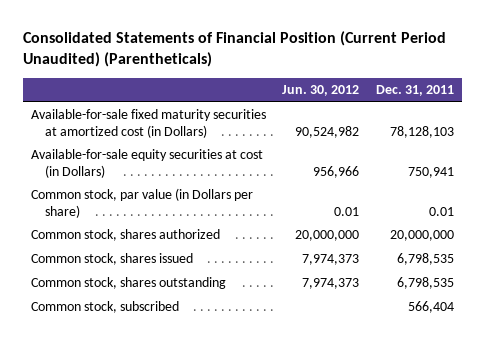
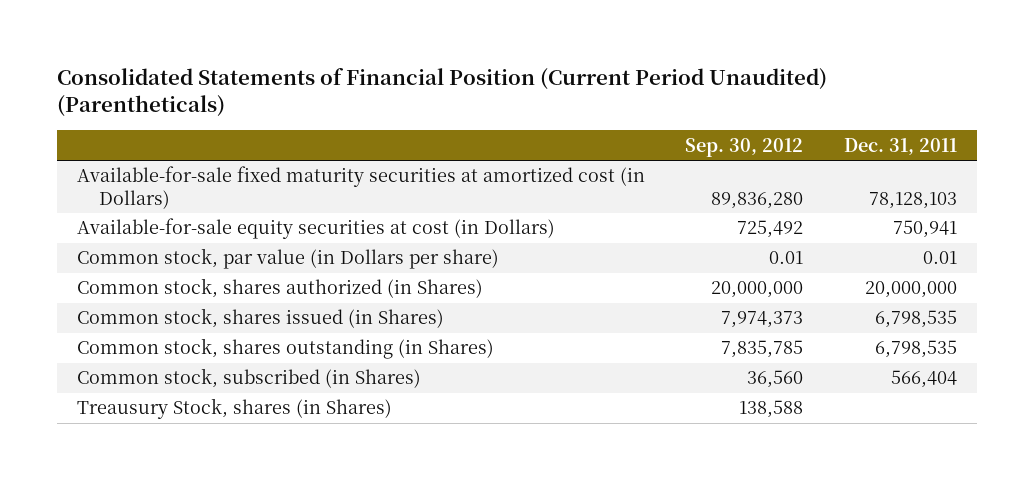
- | Jun. 30, 2012 | Dec. 31, 2011
+ | Sep. 30, 2012 | Dec. 31, 2011
- Common stock, shares authorized | 20,000,000 | 20,000,000
- Common stock, shares issued | 7,974,373 | 6,798,535
- Common stock, shares outstanding | 7,974,373 | 6,798,535
- Common stock, subscribed | | 566,404
+ Common stock, shares authorized (in Shares) | 20,000,000 | 20,000,000
+ Common stock, shares issued (in Shares) | 7,974,373 | 6,798,535
+ Common stock, shares outstanding (in Shares) | 7,835,785 | 6,798,535
+ Common stock, subscribed (in Shares) | 36,560 | 566,404
+ Treausury Stock, shares (in Shares) | 138,588 |

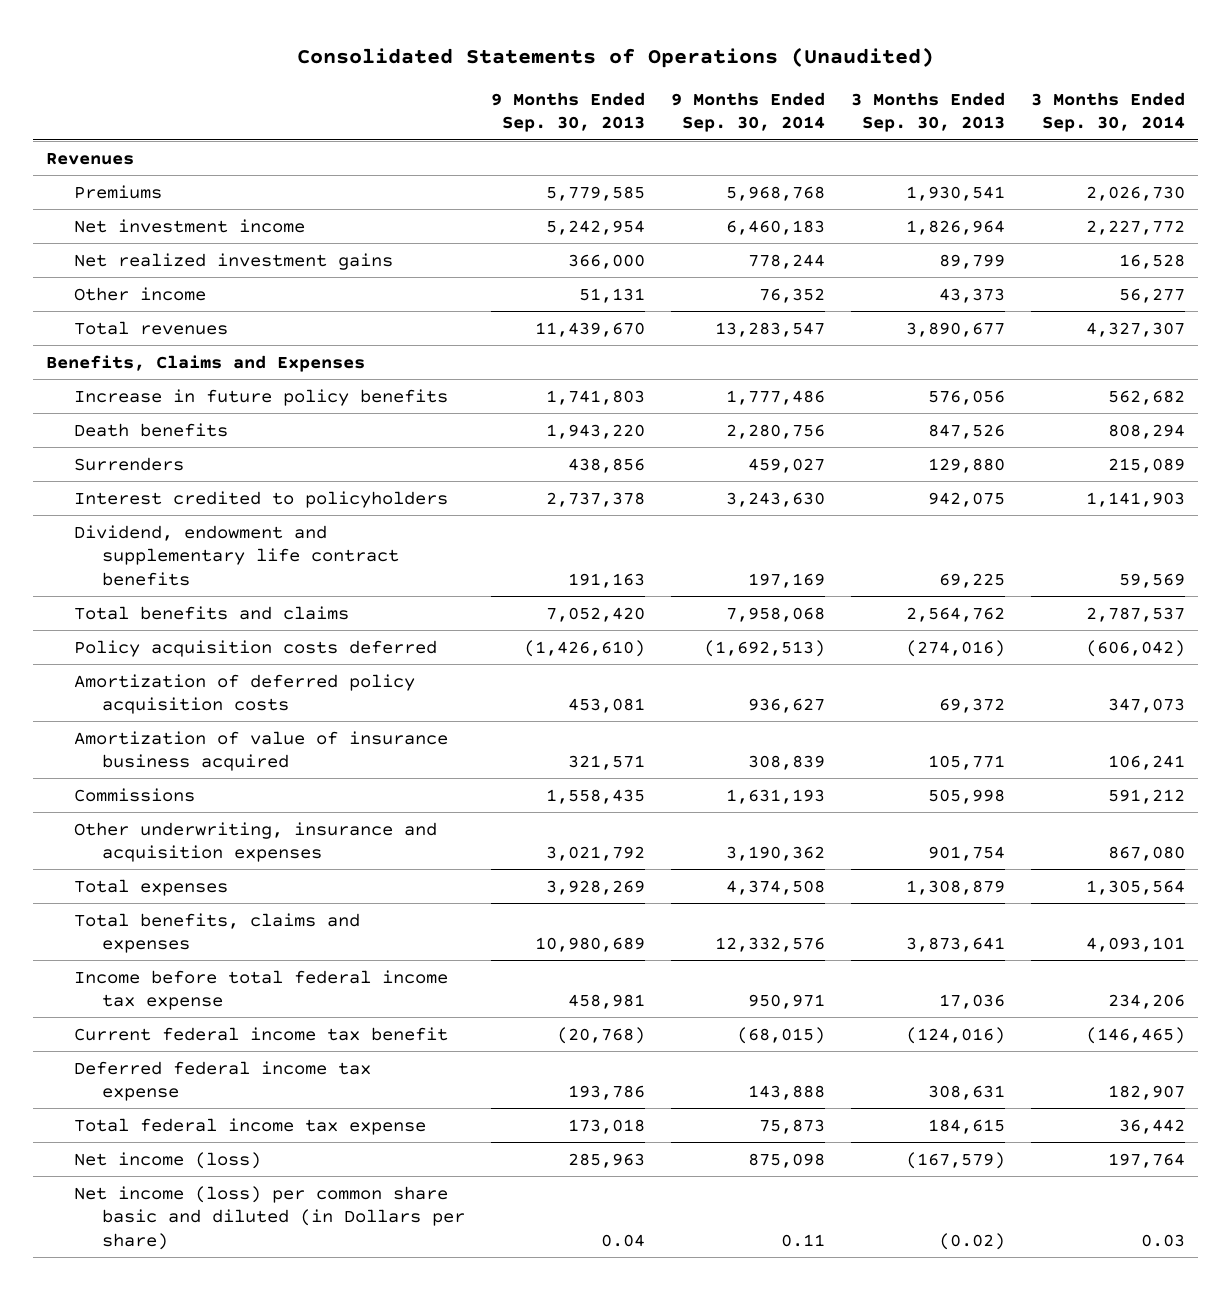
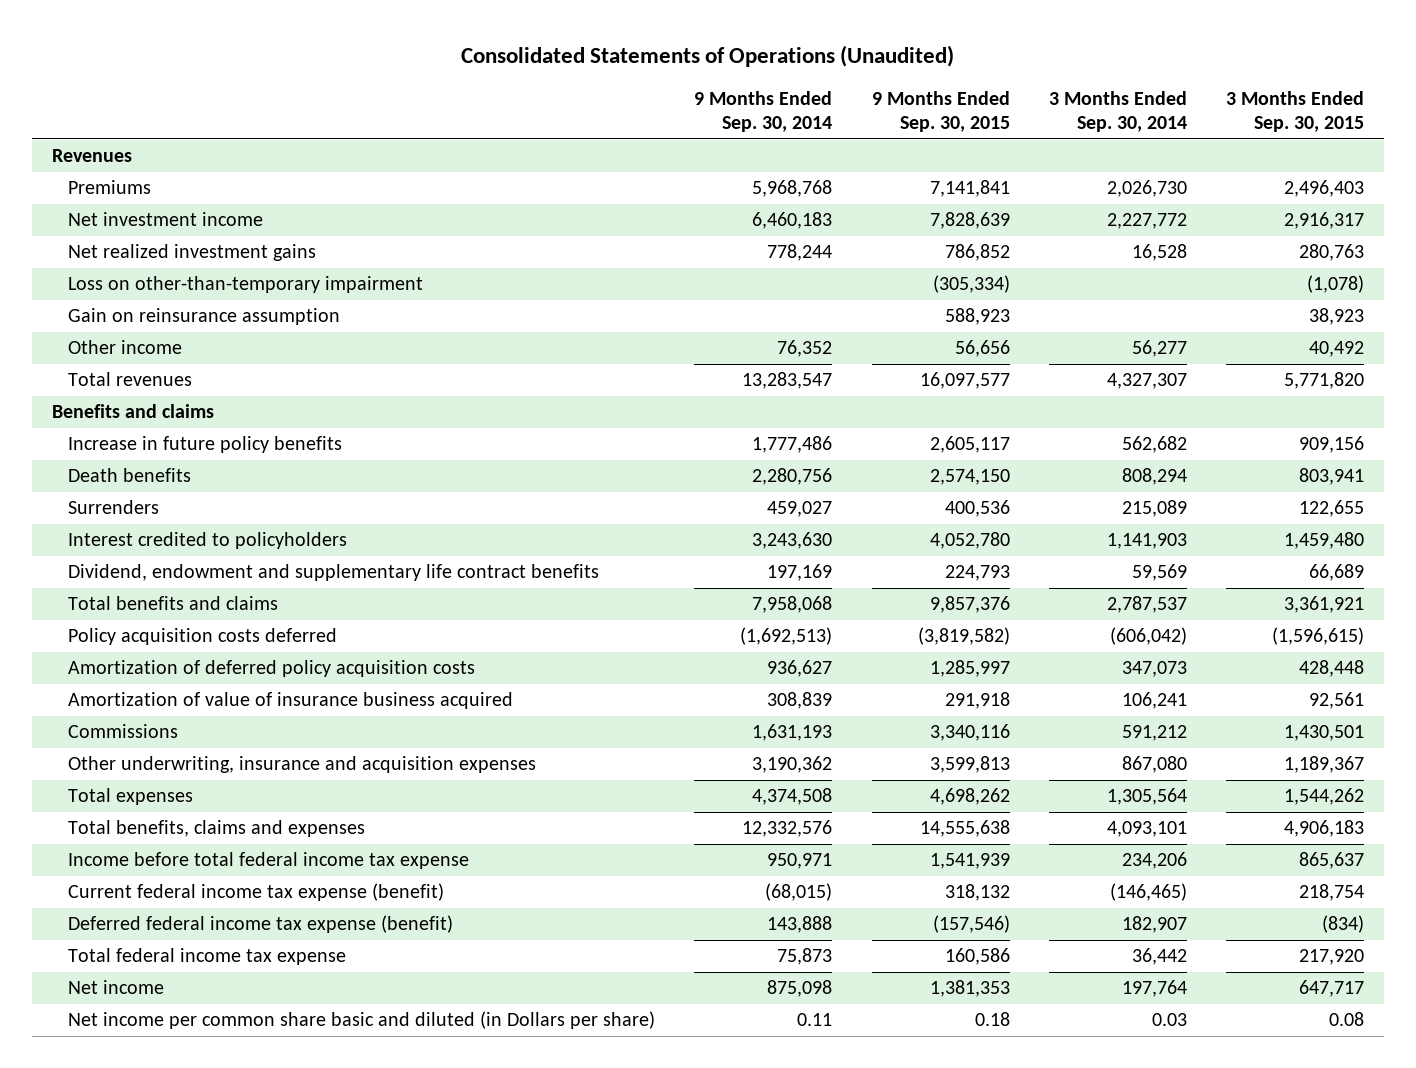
- | 9 Months Ended Sep. 30, 2013 | 9 Months Ended Sep. 30, 2014 | 3 Months Ended Sep. 30, 2013 | 3 Months Ended Sep. 30, 2014
+ | 9 Months Ended Sep. 30, 2014 | 9 Months Ended Sep. 30, 2015 | 3 Months Ended Sep. 30, 2014 | 3 Months Ended Sep. 30, 2015
+ Loss on other-than-temporary impairment | | (305,334) | | (1,078)
+ Gain on reinsurance assumption | | 588,923 | | 38,923
- Benefits, Claims and Expenses
+ Benefits and claims
- Current federal income tax benefit | (20,768) | (68,015) | (124,016) | (146,465)
- Deferred federal income tax expense | 193,786 | 143,888 | 308,631 | 182,907
+ Current federal income tax expense (benefit) | (68,015) | 318,132 | (146,465) | 218,754
+ Deferred federal income tax expense (benefit) | 143,888 | (157,546) | 182,907 | (834)
- Net income (loss) | 285,963 | 875,098 | (167,579) | 197,764
- Net income (loss) per common share basic and diluted (in Dollars per share) | 0.04 | 0.11 | (0.02) | 0.03
+ Net income | 875,098 | 1,381,353 | 197,764 | 647,717
+ Net income per common share basic and diluted (in Dollars per share) | 0.11 | 0.18 | 0.03 | 0.08

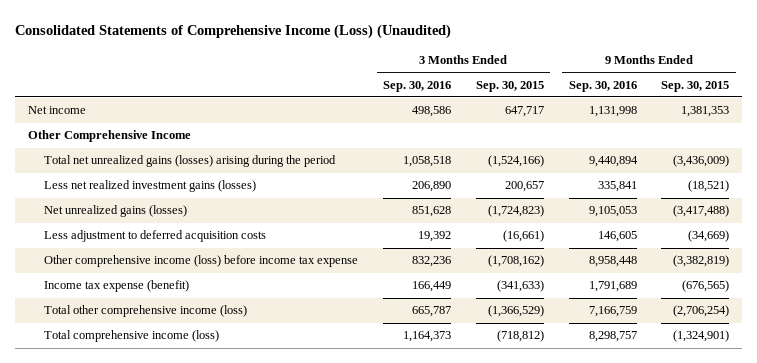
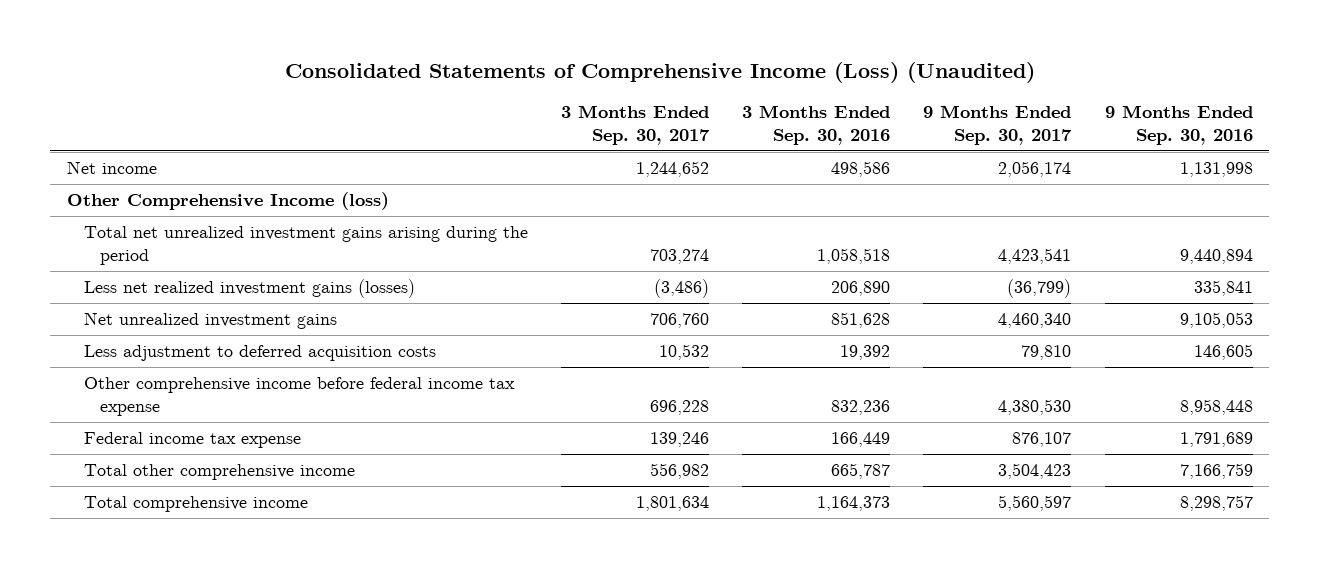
- | 3 Months Ended Sep. 30, 2016 | 3 Months Ended Sep. 30, 2015 | 9 Months Ended Sep. 30, 2016 | 9 Months Ended Sep. 30, 2015
+ | 3 Months Ended Sep. 30, 2017 | 3 Months Ended Sep. 30, 2016 | 9 Months Ended Sep. 30, 2017 | 9 Months Ended Sep. 30, 2016
- Other Comprehensive Income
- Total net unrealized gains (losses) arising during the period | 1,058,518 | (1,524,166) | 9,440,894 | (3,436,009)
+ Other Comprehensive Income (loss)
+ Total net unrealized investment gains arising during the period | 703,274 | 1,058,518 | 4,423,541 | 9,440,894
- Net unrealized gains (losses) | 851,628 | (1,724,823) | 9,105,053 | (3,417,488)
+ Net unrealized investment gains | 706,760 | 851,628 | 4,460,340 | 9,105,053
- Other comprehensive income (loss) before income tax expense | 832,236 | (1,708,162) | 8,958,448 | (3,382,819)
- Income tax expense (benefit) | 166,449 | (341,633) | 1,791,689 | (676,565)
- Total other comprehensive income (loss) | 665,787 | (1,366,529) | 7,166,759 | (2,706,254)
- Total comprehensive income (loss) | 1,164,373 | (718,812) | 8,298,757 | (1,324,901)
+ Other comprehensive income before federal income tax expense | 696,228 | 832,236 | 4,380,530 | 8,958,448
+ Federal income tax expense | 139,246 | 166,449 | 876,107 | 1,791,689
+ Total other comprehensive income | 556,982 | 665,787 | 3,504,423 | 7,166,759
+ Total comprehensive income | 1,801,634 | 1,164,373 | 5,560,597 | 8,298,757

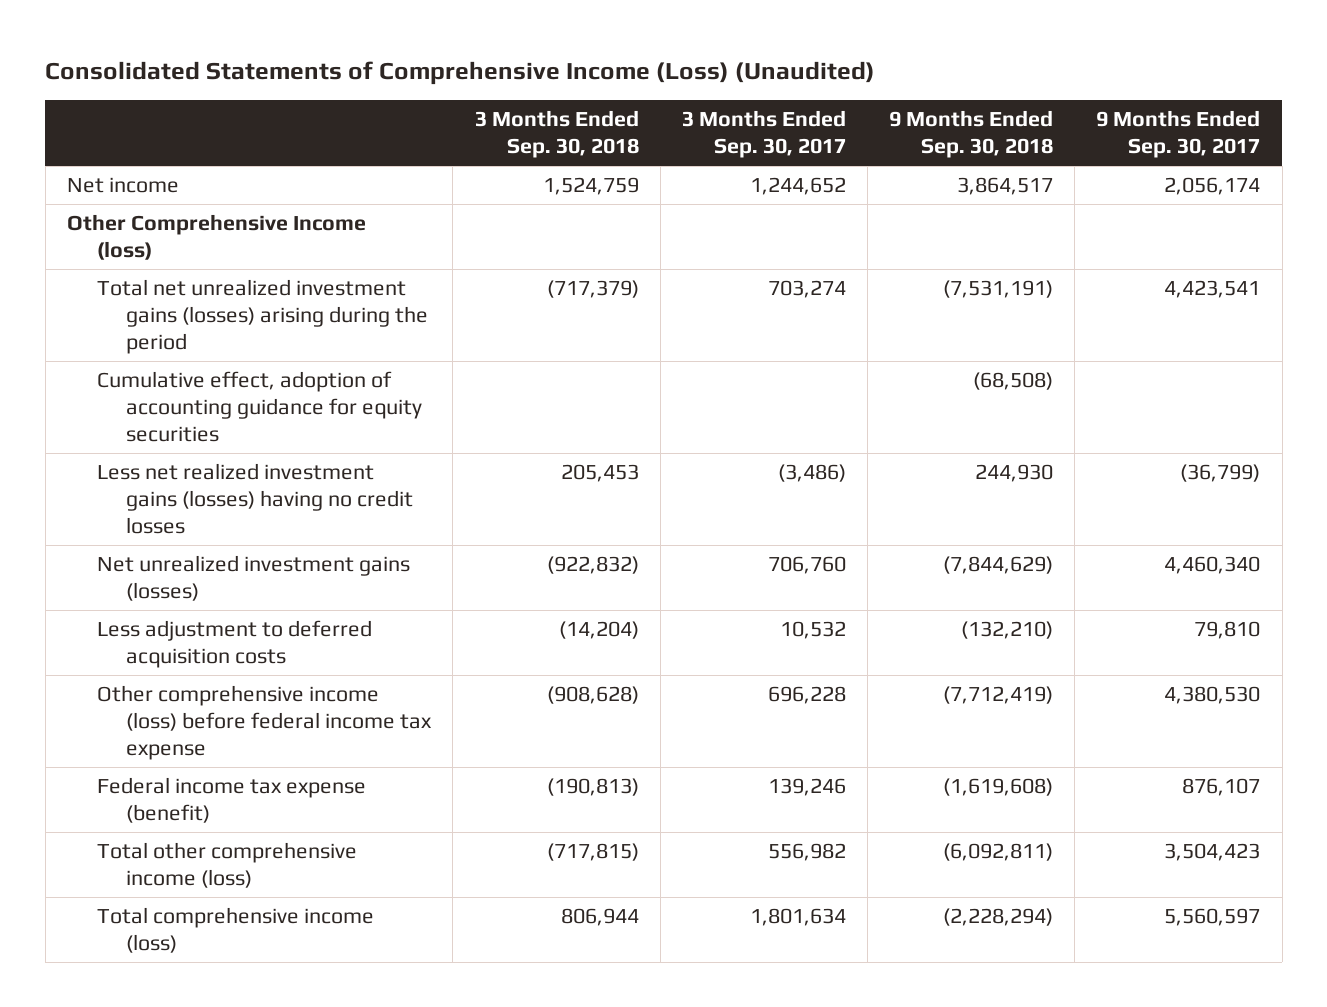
- | 3 Months Ended Sep. 30, 2017 | 3 Months Ended Sep. 30, 2016 | 9 Months Ended Sep. 30, 2017 | 9 Months Ended Sep. 30, 2016
+ | 3 Months Ended Sep. 30, 2018 | 3 Months Ended Sep. 30, 2017 | 9 Months Ended Sep. 30, 2018 | 9 Months Ended Sep. 30, 2017
- Total net unrealized investment gains arising during the period | 703,274 | 1,058,518 | 4,423,541 | 9,440,894
- Less net realized investment gains (losses) | (3,486) | 206,890 | (36,799) | 335,841
- Net unrealized investment gains | 706,760 | 851,628 | 4,460,340 | 9,105,053
+ Total net unrealized investment gains (losses) arising during the period | (717,379) | 703,274 | (7,531,191) | 4,423,541
+ Cumulative effect, adoption of accounting guidance for equity securities | | | (68,508) |
+ Less net realized investment gains (losses) having no credit losses | 205,453 | (3,486) | 244,930 | (36,799)
+ Net unrealized investment gains (losses) | (922,832) | 706,760 | (7,844,629) | 4,460,340
- Other comprehensive income before federal income tax expense | 696,228 | 832,236 | 4,380,530 | 8,958,448
- Federal income tax expense | 139,246 | 166,449 | 876,107 | 1,791,689
- Total other comprehensive income | 556,982 | 665,787 | 3,504,423 | 7,166,759
- Total comprehensive income | 1,801,634 | 1,164,373 | 5,560,597 | 8,298,757
+ Other comprehensive income (loss) before federal income tax expense | (908,628) | 696,228 | (7,712,419) | 4,380,530
+ Federal income tax expense (benefit) | (190,813) | 139,246 | (1,619,608) | 876,107
+ Total other comprehensive income (loss) | (717,815) | 556,982 | (6,092,811) | 3,504,423
+ Total comprehensive income (loss) | 806,944 | 1,801,634 | (2,228,294) | 5,560,597

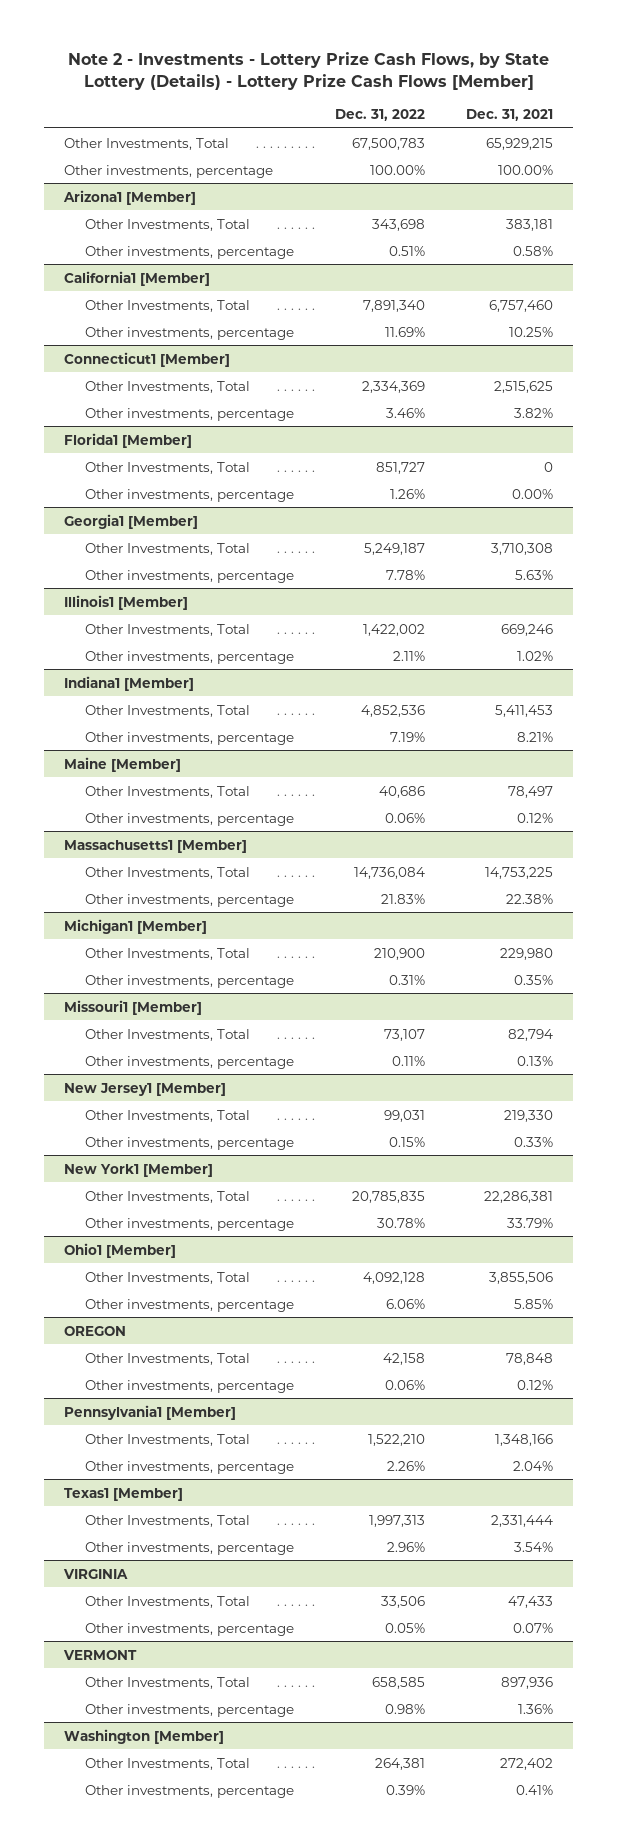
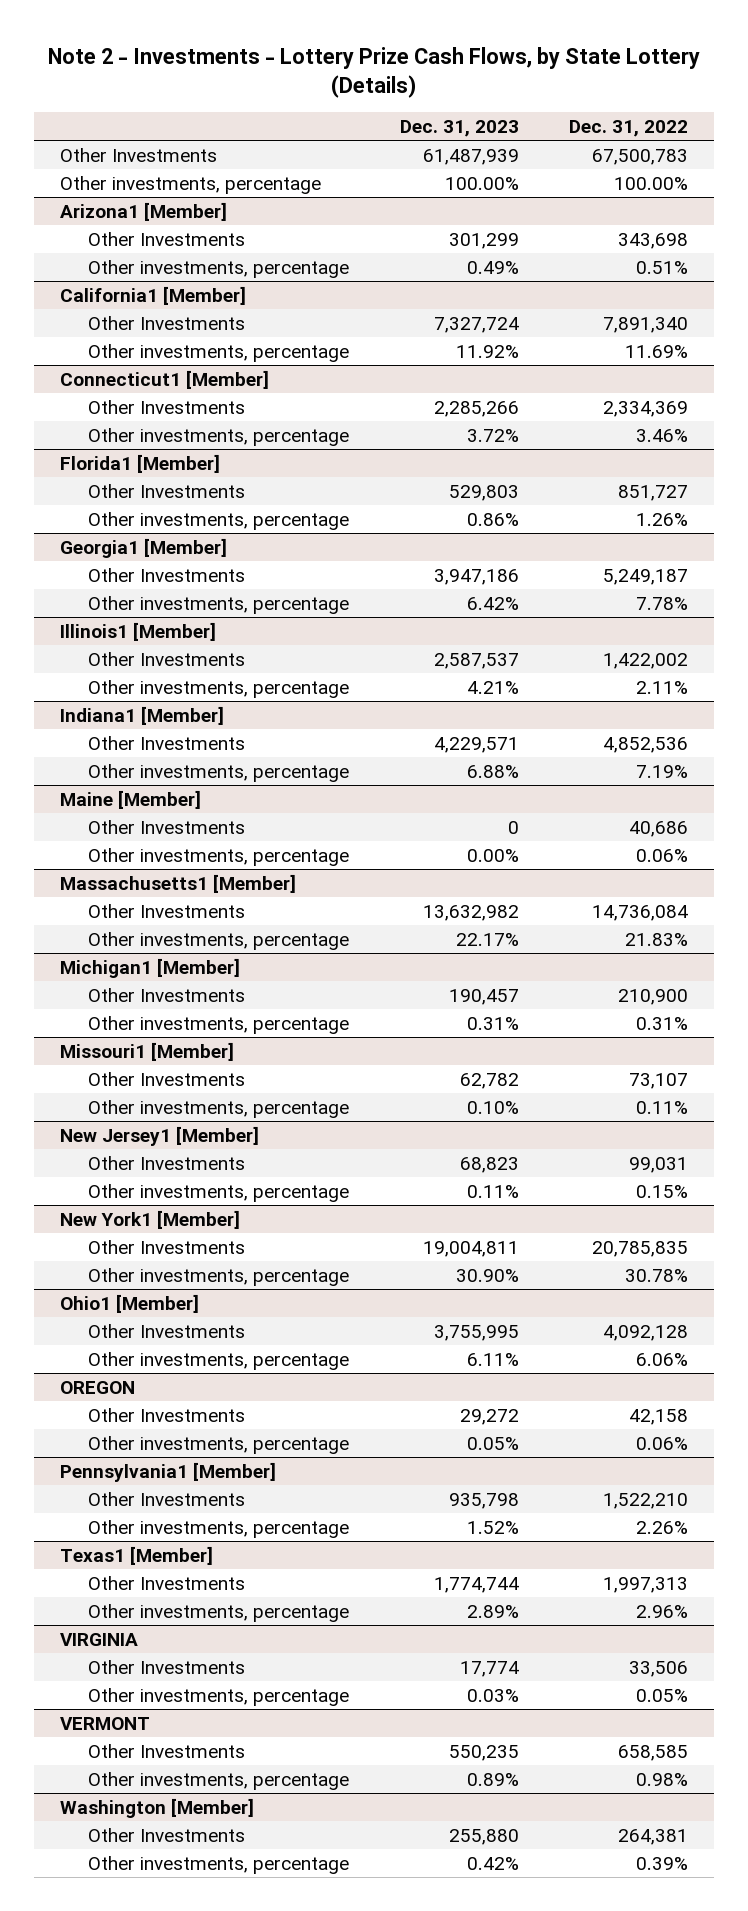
- Note 2 - Investments - Lottery Prize Cash Flows, by State Lottery (Details) - Lottery Prize Cash Flows [Member]
+ Note 2 - Investments - Lottery Prize Cash Flows, by State Lottery (Details)
- | Dec. 31, 2022 | Dec. 31, 2021
+ | Dec. 31, 2023 | Dec. 31, 2022
- Other Investments, Total | 67,500,783 | 65,929,215
+ Other Investments | 61,487,939 | 67,500,783
@ Arizona1 [Member]
- Other Investments, Total | 343,698 | 383,181
+ Other Investments | 301,299 | 343,698
@ California1 [Member]
- Other Investments, Total | 7,891,340 | 6,757,460
+ Other Investments | 7,327,724 | 7,891,340
@ Connecticut1 [Member]
- Other Investments, Total | 2,334,369 | 2,515,625
+ Other Investments | 2,285,266 | 2,334,369
@ Florida1 [Member]
- Other Investments, Total | 851,727 | 0
+ Other Investments | 529,803 | 851,727
@ Georgia1 [Member]
- Other Investments, Total | 5,249,187 | 3,710,308
+ Other Investments | 3,947,186 | 5,249,187
@ Illinois1 [Member]
- Other Investments, Total | 1,422,002 | 669,246
+ Other Investments | 2,587,537 | 1,422,002
@ Indiana1 [Member]
- Other Investments, Total | 4,852,536 | 5,411,453
+ Other Investments | 4,229,571 | 4,852,536
@ Maine [Member]
- Other Investments, Total | 40,686 | 78,497
+ Other Investments | 0 | 40,686
@ Massachusetts1 [Member]
- Other Investments, Total | 14,736,084 | 14,753,225
+ Other Investments | 13,632,982 | 14,736,084
@ Michigan1 [Member]
- Other Investments, Total | 210,900 | 229,980
+ Other Investments | 190,457 | 210,900
@ Missouri1 [Member]
- Other Investments, Total | 73,107 | 82,794
+ Other Investments | 62,782 | 73,107
@ New Jersey1 [Member]
- Other Investments, Total | 99,031 | 219,330
+ Other Investments | 68,823 | 99,031
@ New York1 [Member]
- Other Investments, Total | 20,785,835 | 22,286,381
+ Other Investments | 19,004,811 | 20,785,835
@ Ohio1 [Member]
- Other Investments, Total | 4,092,128 | 3,855,506
+ Other Investments | 3,755,995 | 4,092,128
@ OREGON
- Other Investments, Total | 42,158 | 78,848
+ Other Investments | 29,272 | 42,158
@ Pennsylvania1 [Member]
- Other Investments, Total | 1,522,210 | 1,348,166
+ Other Investments | 935,798 | 1,522,210
@ Texas1 [Member]
- Other Investments, Total | 1,997,313 | 2,331,444
+ Other Investments | 1,774,744 | 1,997,313
@ VIRGINIA
- Other Investments, Total | 33,506 | 47,433
+ Other Investments | 17,774 | 33,506
@ VERMONT
- Other Investments, Total | 658,585 | 897,936
+ Other Investments | 550,235 | 658,585
@ Washington [Member]
- Other Investments, Total | 264,381 | 272,402
+ Other Investments | 255,880 | 264,381

